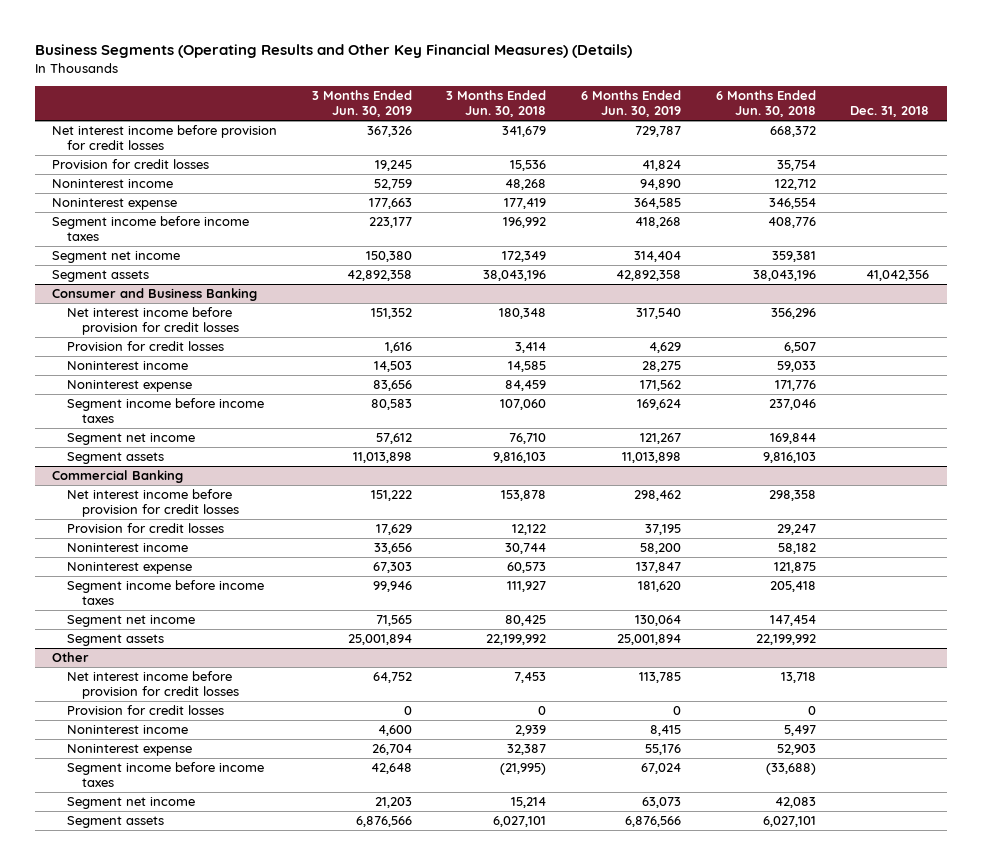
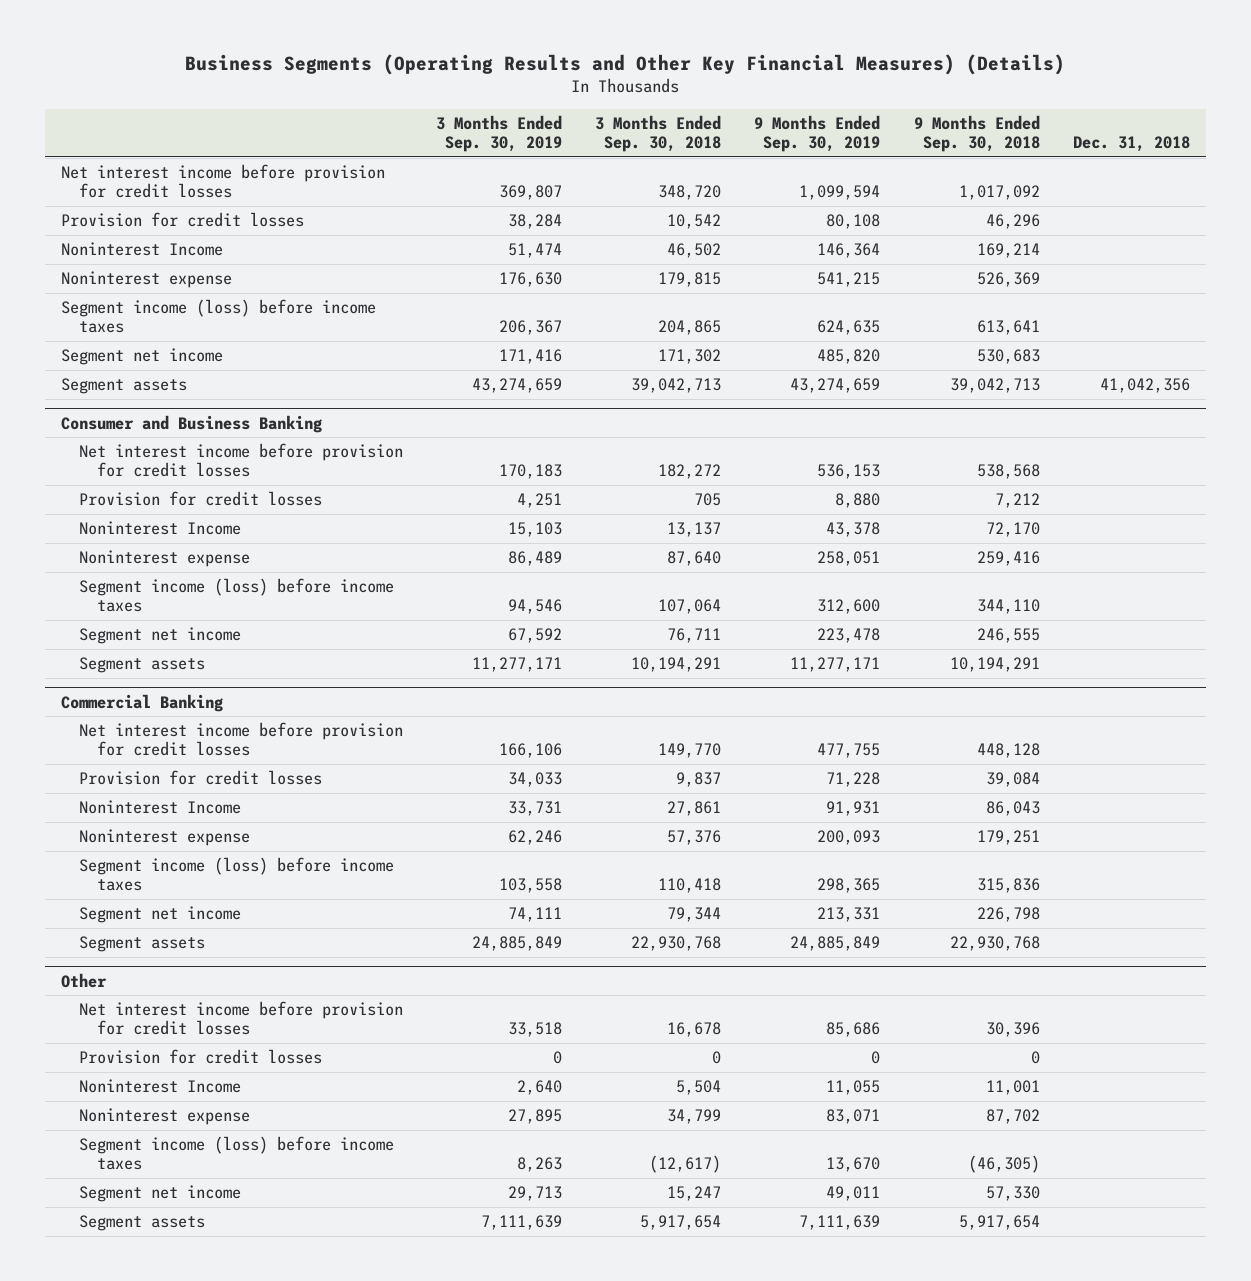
- | 3 Months Ended Jun. 30, 2019 | 3 Months Ended Jun. 30, 2018 | 6 Months Ended Jun. 30, 2019 | 6 Months Ended Jun. 30, 2018 | Dec. 31, 2018
+ | 3 Months Ended Sep. 30, 2019 | 3 Months Ended Sep. 30, 2018 | 9 Months Ended Sep. 30, 2019 | 9 Months Ended Sep. 30, 2018 | Dec. 31, 2018
- Noninterest income | 52,759 | 48,268 | 94,890 | 122,712 |
+ Noninterest Income | 51,474 | 46,502 | 146,364 | 169,214 |
- Segment income before income taxes | 223,177 | 196,992 | 418,268 | 408,776 |
+ Segment income (loss) before income taxes | 206,367 | 204,865 | 624,635 | 613,641 |
@ Consumer and Business Banking
- Noninterest income | 14,503 | 14,585 | 28,275 | 59,033 |
+ Noninterest Income | 15,103 | 13,137 | 43,378 | 72,170 |
- Segment income before income taxes | 80,583 | 107,060 | 169,624 | 237,046 |
+ Segment income (loss) before income taxes | 94,546 | 107,064 | 312,600 | 344,110 |
@ Commercial Banking
- Noninterest income | 33,656 | 30,744 | 58,200 | 58,182 |
+ Noninterest Income | 33,731 | 27,861 | 91,931 | 86,043 |
- Segment income before income taxes | 99,946 | 111,927 | 181,620 | 205,418 |
+ Segment income (loss) before income taxes | 103,558 | 110,418 | 298,365 | 315,836 |
@ Other
- Noninterest income | 4,600 | 2,939 | 8,415 | 5,497 |
+ Noninterest Income | 2,640 | 5,504 | 11,055 | 11,001 |
- Segment income before income taxes | 42,648 | (21,995) | 67,024 | (33,688) |
+ Segment income (loss) before income taxes | 8,263 | (12,617) | 13,670 | (46,305) |

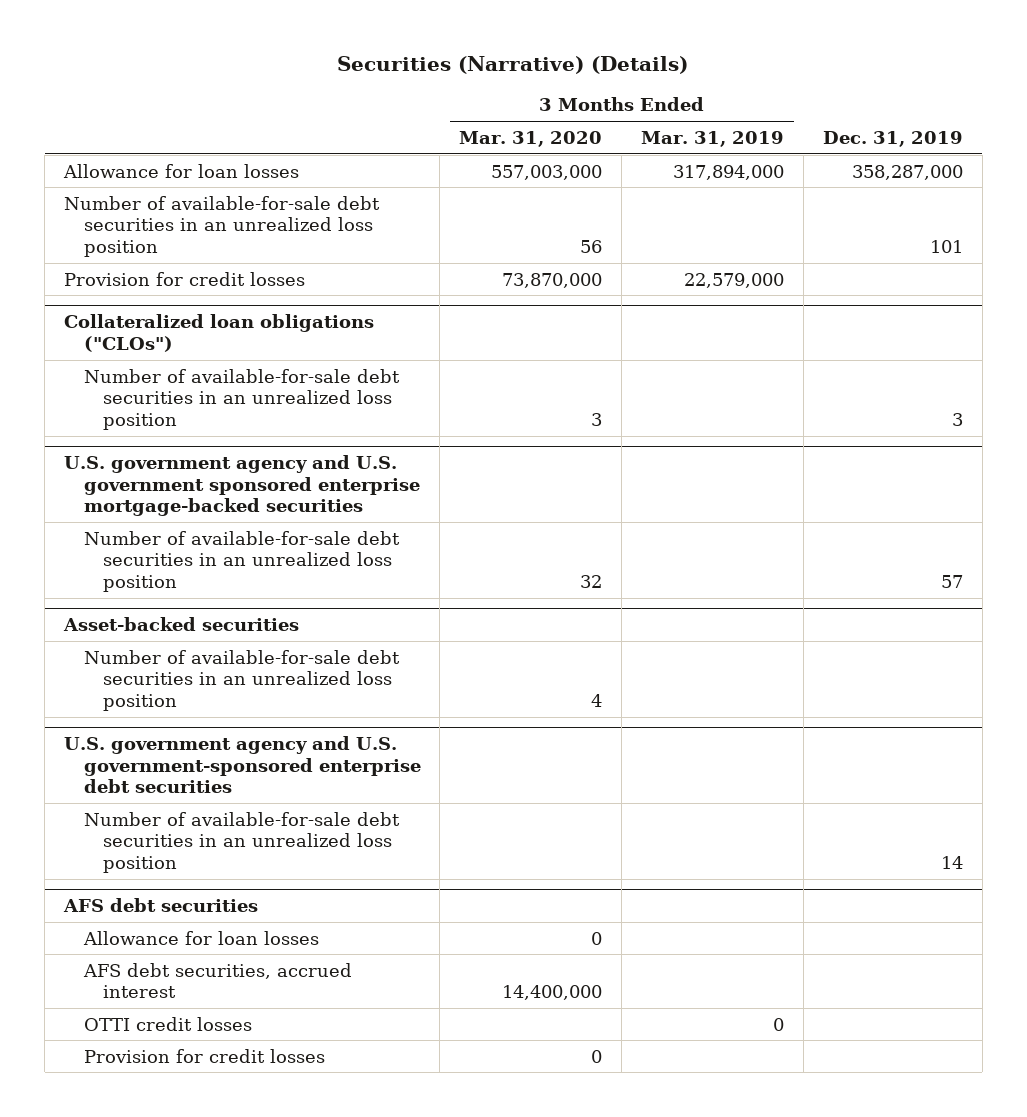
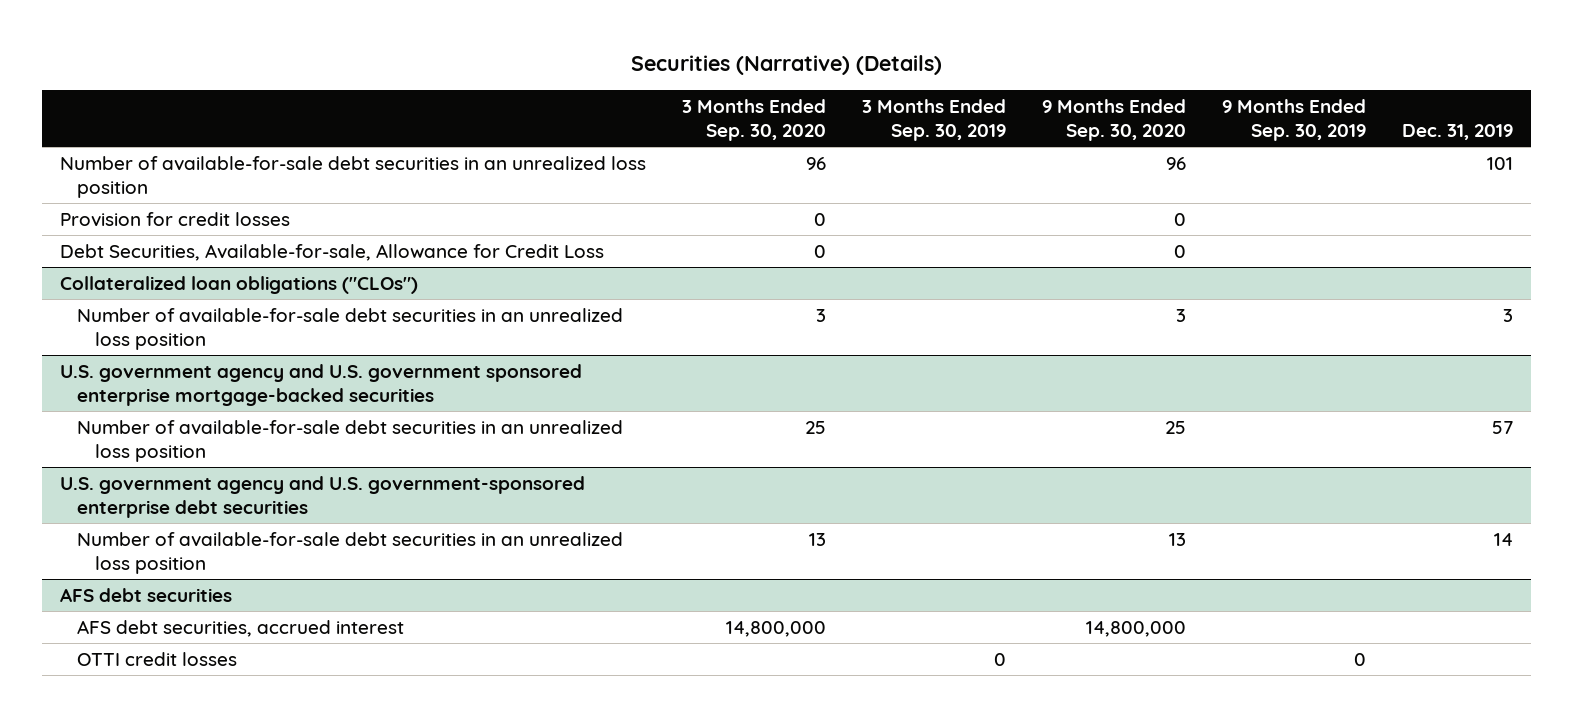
- | 3 Months Ended Mar. 31, 2020 | 3 Months Ended Mar. 31, 2019 | Dec. 31, 2019
+ | 3 Months Ended Sep. 30, 2020 | 3 Months Ended Sep. 30, 2019 | 9 Months Ended Sep. 30, 2020 | 9 Months Ended Sep. 30, 2019 | Dec. 31, 2019
- Allowance for loan losses | 557,003,000 | 317,894,000 | 358,287,000
+ Debt Securities, Available-for-sale, Allowance for Credit Loss | 0 | | 0 | |
- Asset-backed securities
- Number of available-for-sale debt securities in an unrealized loss position | 4 | |
@ AFS debt securities
- Allowance for loan losses | 0 | |
- Provision for credit losses | 0 | |

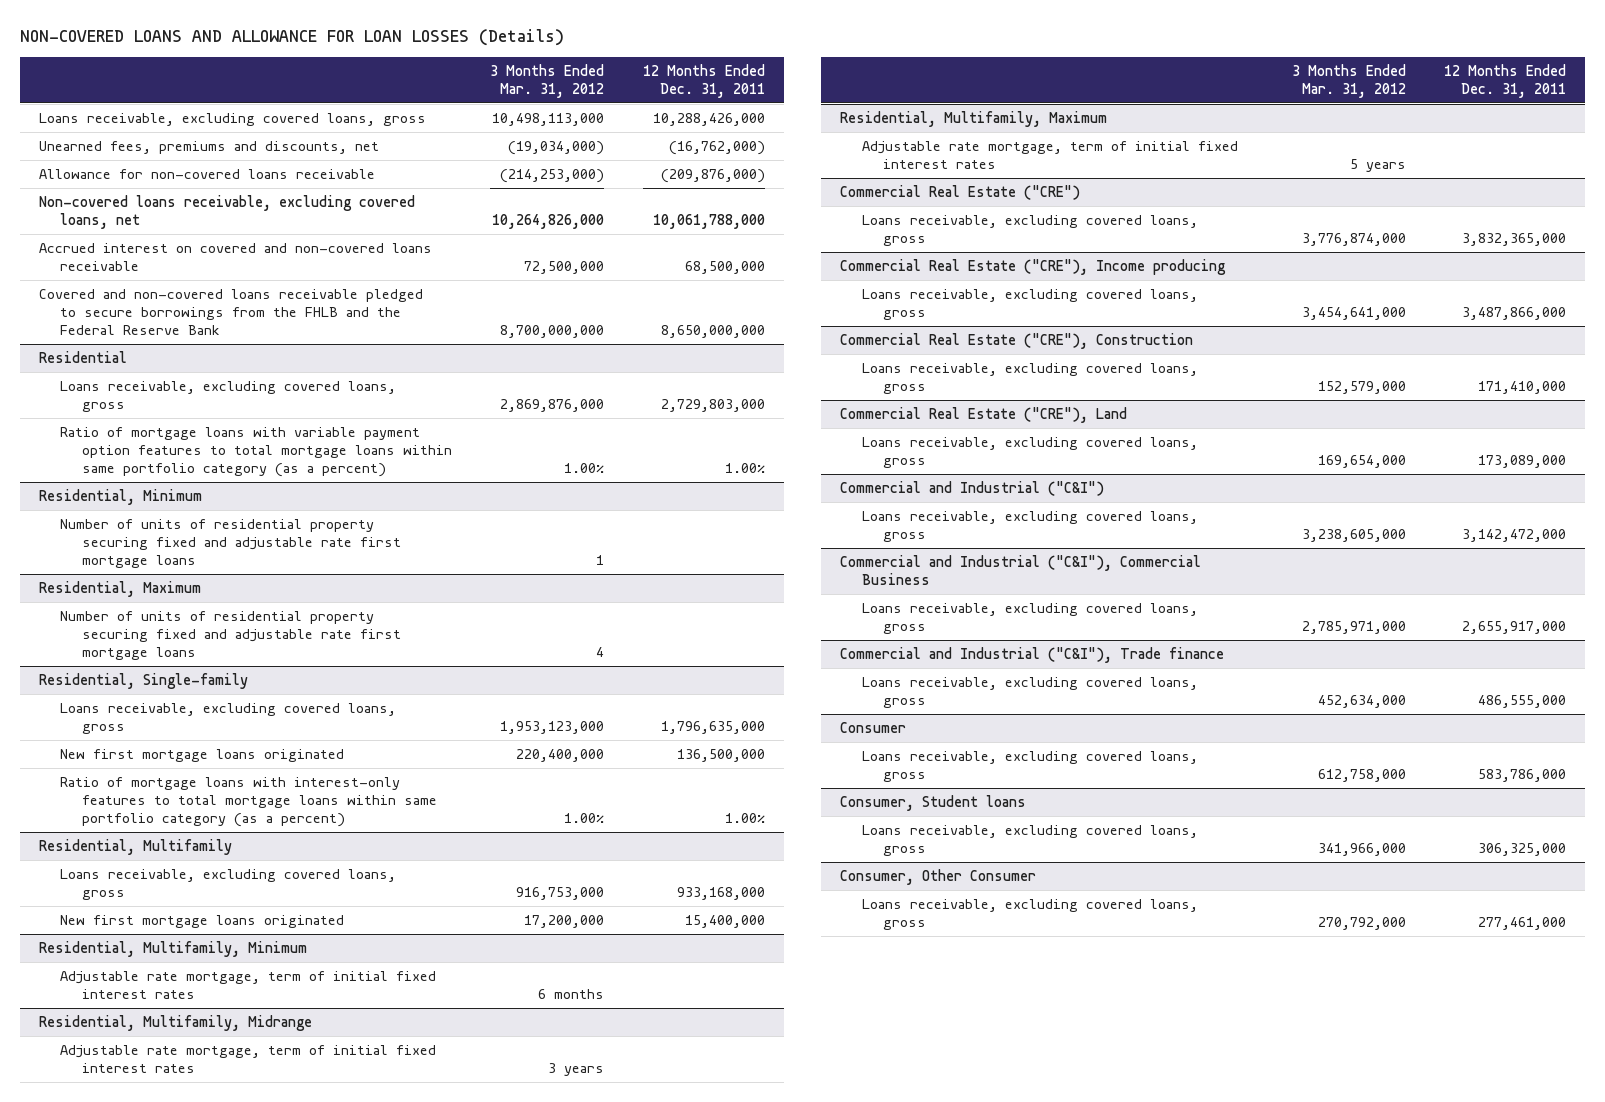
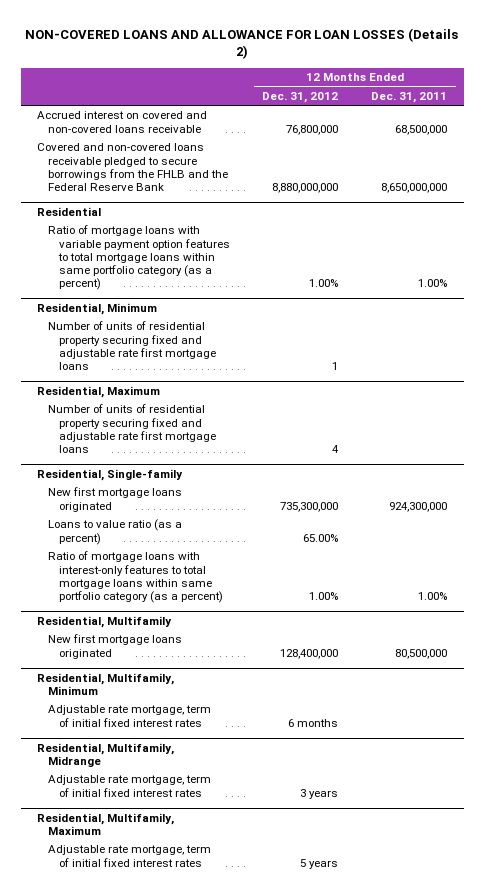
- NON-COVERED LOANS AND ALLOWANCE FOR LOAN LOSSES (Details)
+ NON-COVERED LOANS AND ALLOWANCE FOR LOAN LOSSES (Details 2)
- | 3 Months Ended Mar. 31, 2012 | 12 Months Ended Dec. 31, 2011
+ | 12 Months Ended Dec. 31, 2012 | 12 Months Ended Dec. 31, 2011
- Loans receivable, excluding covered loans, gross | 10,498,113,000 | 10,288,426,000
- Unearned fees, premiums and discounts, net | (19,034,000) | (16,762,000)
- Allowance for non-covered loans receivable | (214,253,000) | (209,876,000)
- Non-covered loans receivable, excluding covered loans, net | 10,264,826,000 | 10,061,788,000
@ Residential
- Loans receivable, excluding covered loans, gross | 2,869,876,000 | 2,729,803,000
@ Residential, Single-family
- Loans receivable, excluding covered loans, gross | 1,953,123,000 | 1,796,635,000
- New first mortgage loans originated | 220,400,000 | 136,500,000
+ New first mortgage loans originated | 735,300,000 | 924,300,000
+ Loans to value ratio (as a percent) | 65.00% |
@ Residential, Multifamily
- Loans receivable, excluding covered loans, gross | 916,753,000 | 933,168,000
- New first mortgage loans originated | 17,200,000 | 15,400,000
+ New first mortgage loans originated | 128,400,000 | 80,500,000
- Commercial Real Estate ("CRE")
- Loans receivable, excluding covered loans, gross | 3,776,874,000 | 3,832,365,000
- Commercial Real Estate ("CRE"), Income producing
- Loans receivable, excluding covered loans, gross | 3,454,641,000 | 3,487,866,000
- Commercial Real Estate ("CRE"), Construction
- Loans receivable, excluding covered loans, gross | 152,579,000 | 171,410,000
- Commercial Real Estate ("CRE"), Land
- Loans receivable, excluding covered loans, gross | 169,654,000 | 173,089,000
- Commercial and Industrial ("C&I")
- Loans receivable, excluding covered loans, gross | 3,238,605,000 | 3,142,472,000
- Commercial and Industrial ("C&I"), Commercial Business
- Loans receivable, excluding covered loans, gross | 2,785,971,000 | 2,655,917,000
- Commercial and Industrial ("C&I"), Trade finance
- Loans receivable, excluding covered loans, gross | 452,634,000 | 486,555,000
- Consumer
- Loans receivable, excluding covered loans, gross | 612,758,000 | 583,786,000
- Consumer, Student loans
- Loans receivable, excluding covered loans, gross | 341,966,000 | 306,325,000
- Consumer, Other Consumer
- Loans receivable, excluding covered loans, gross | 270,792,000 | 277,461,000

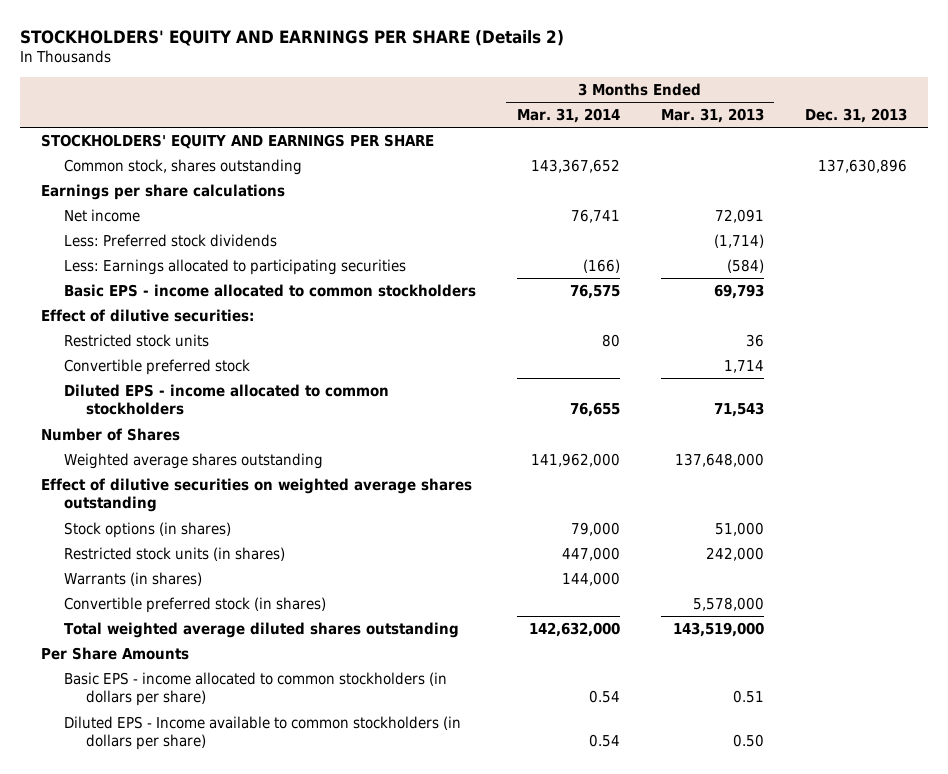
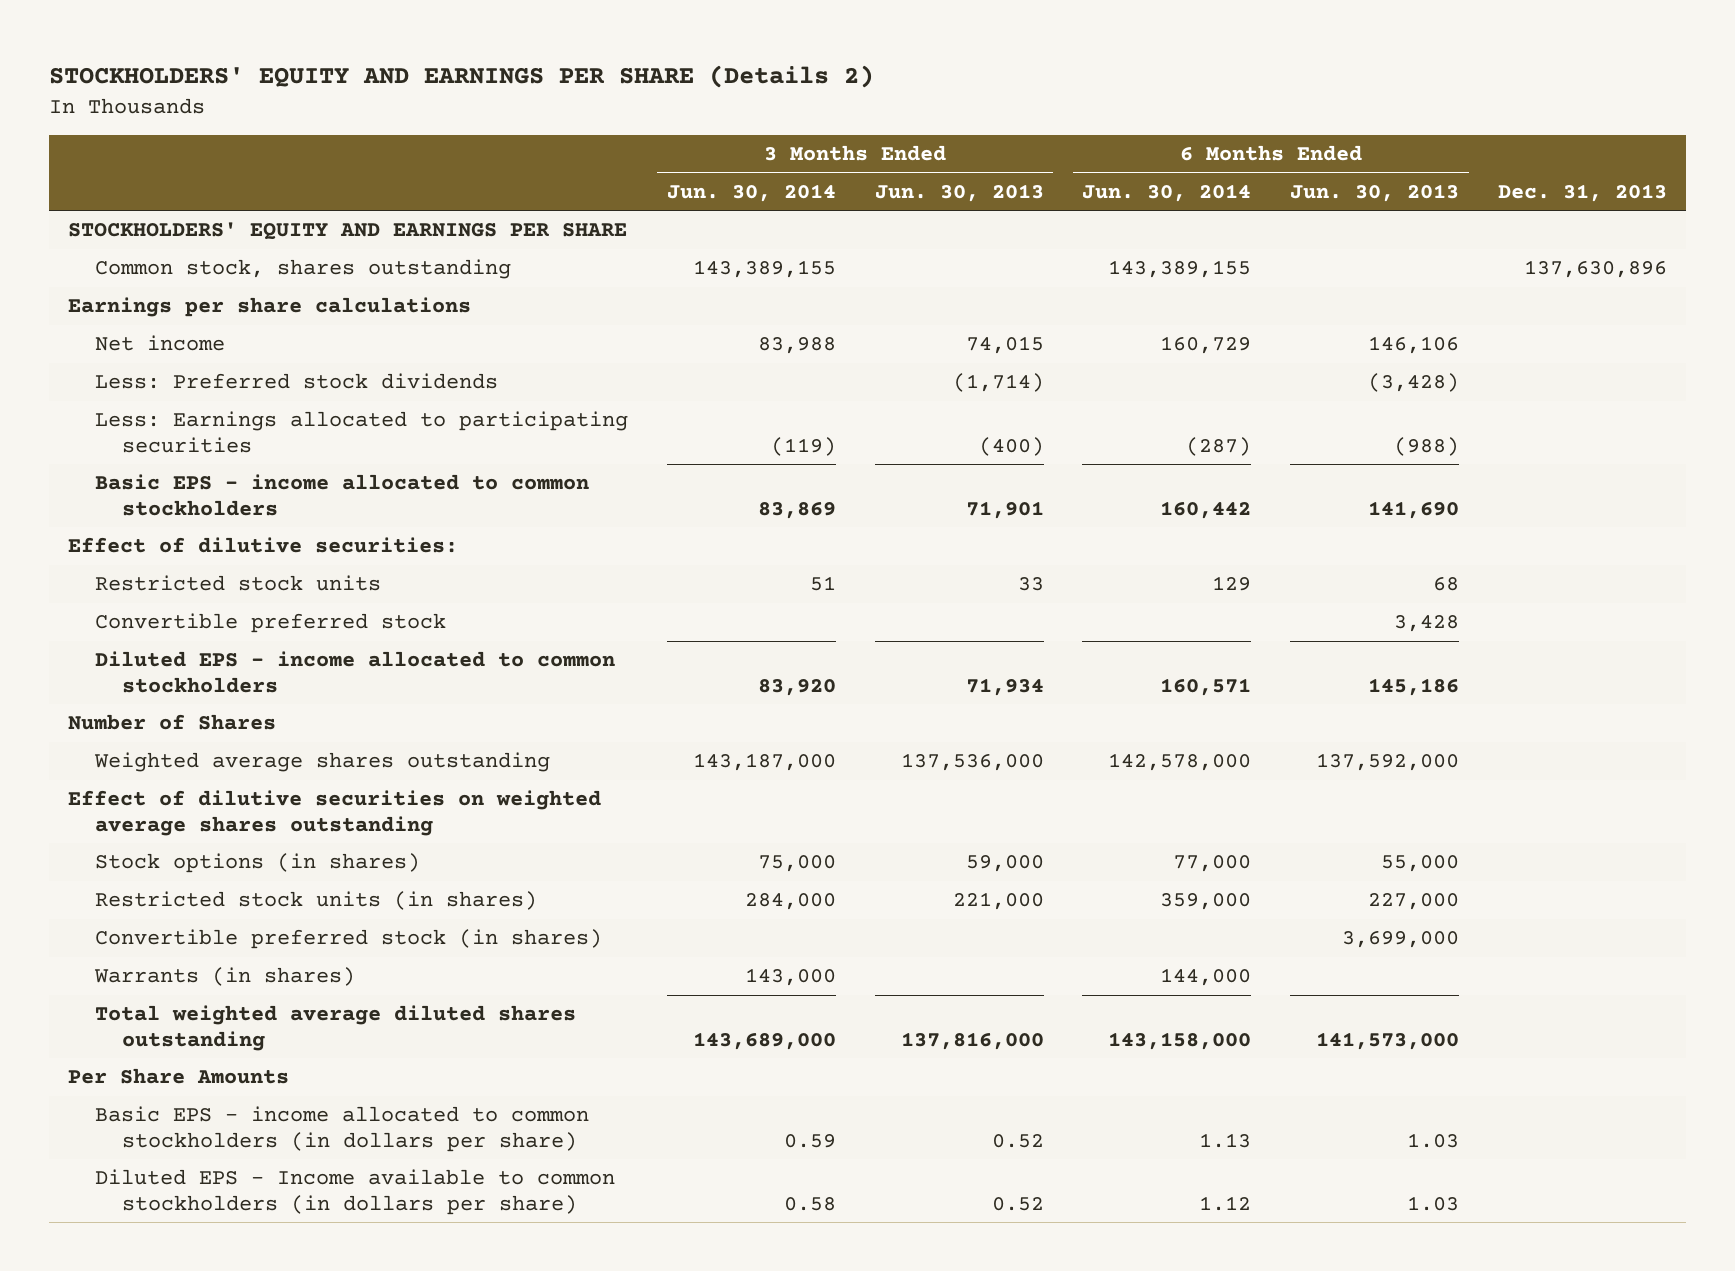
- | 3 Months Ended Mar. 31, 2014 | 3 Months Ended Mar. 31, 2013 | Dec. 31, 2013
+ | 3 Months Ended Jun. 30, 2014 | 3 Months Ended Jun. 30, 2013 | 6 Months Ended Jun. 30, 2014 | 6 Months Ended Jun. 30, 2013 | Dec. 31, 2013
moved down: Warrants (in shares) | 143,000 | | 144,000 | |

